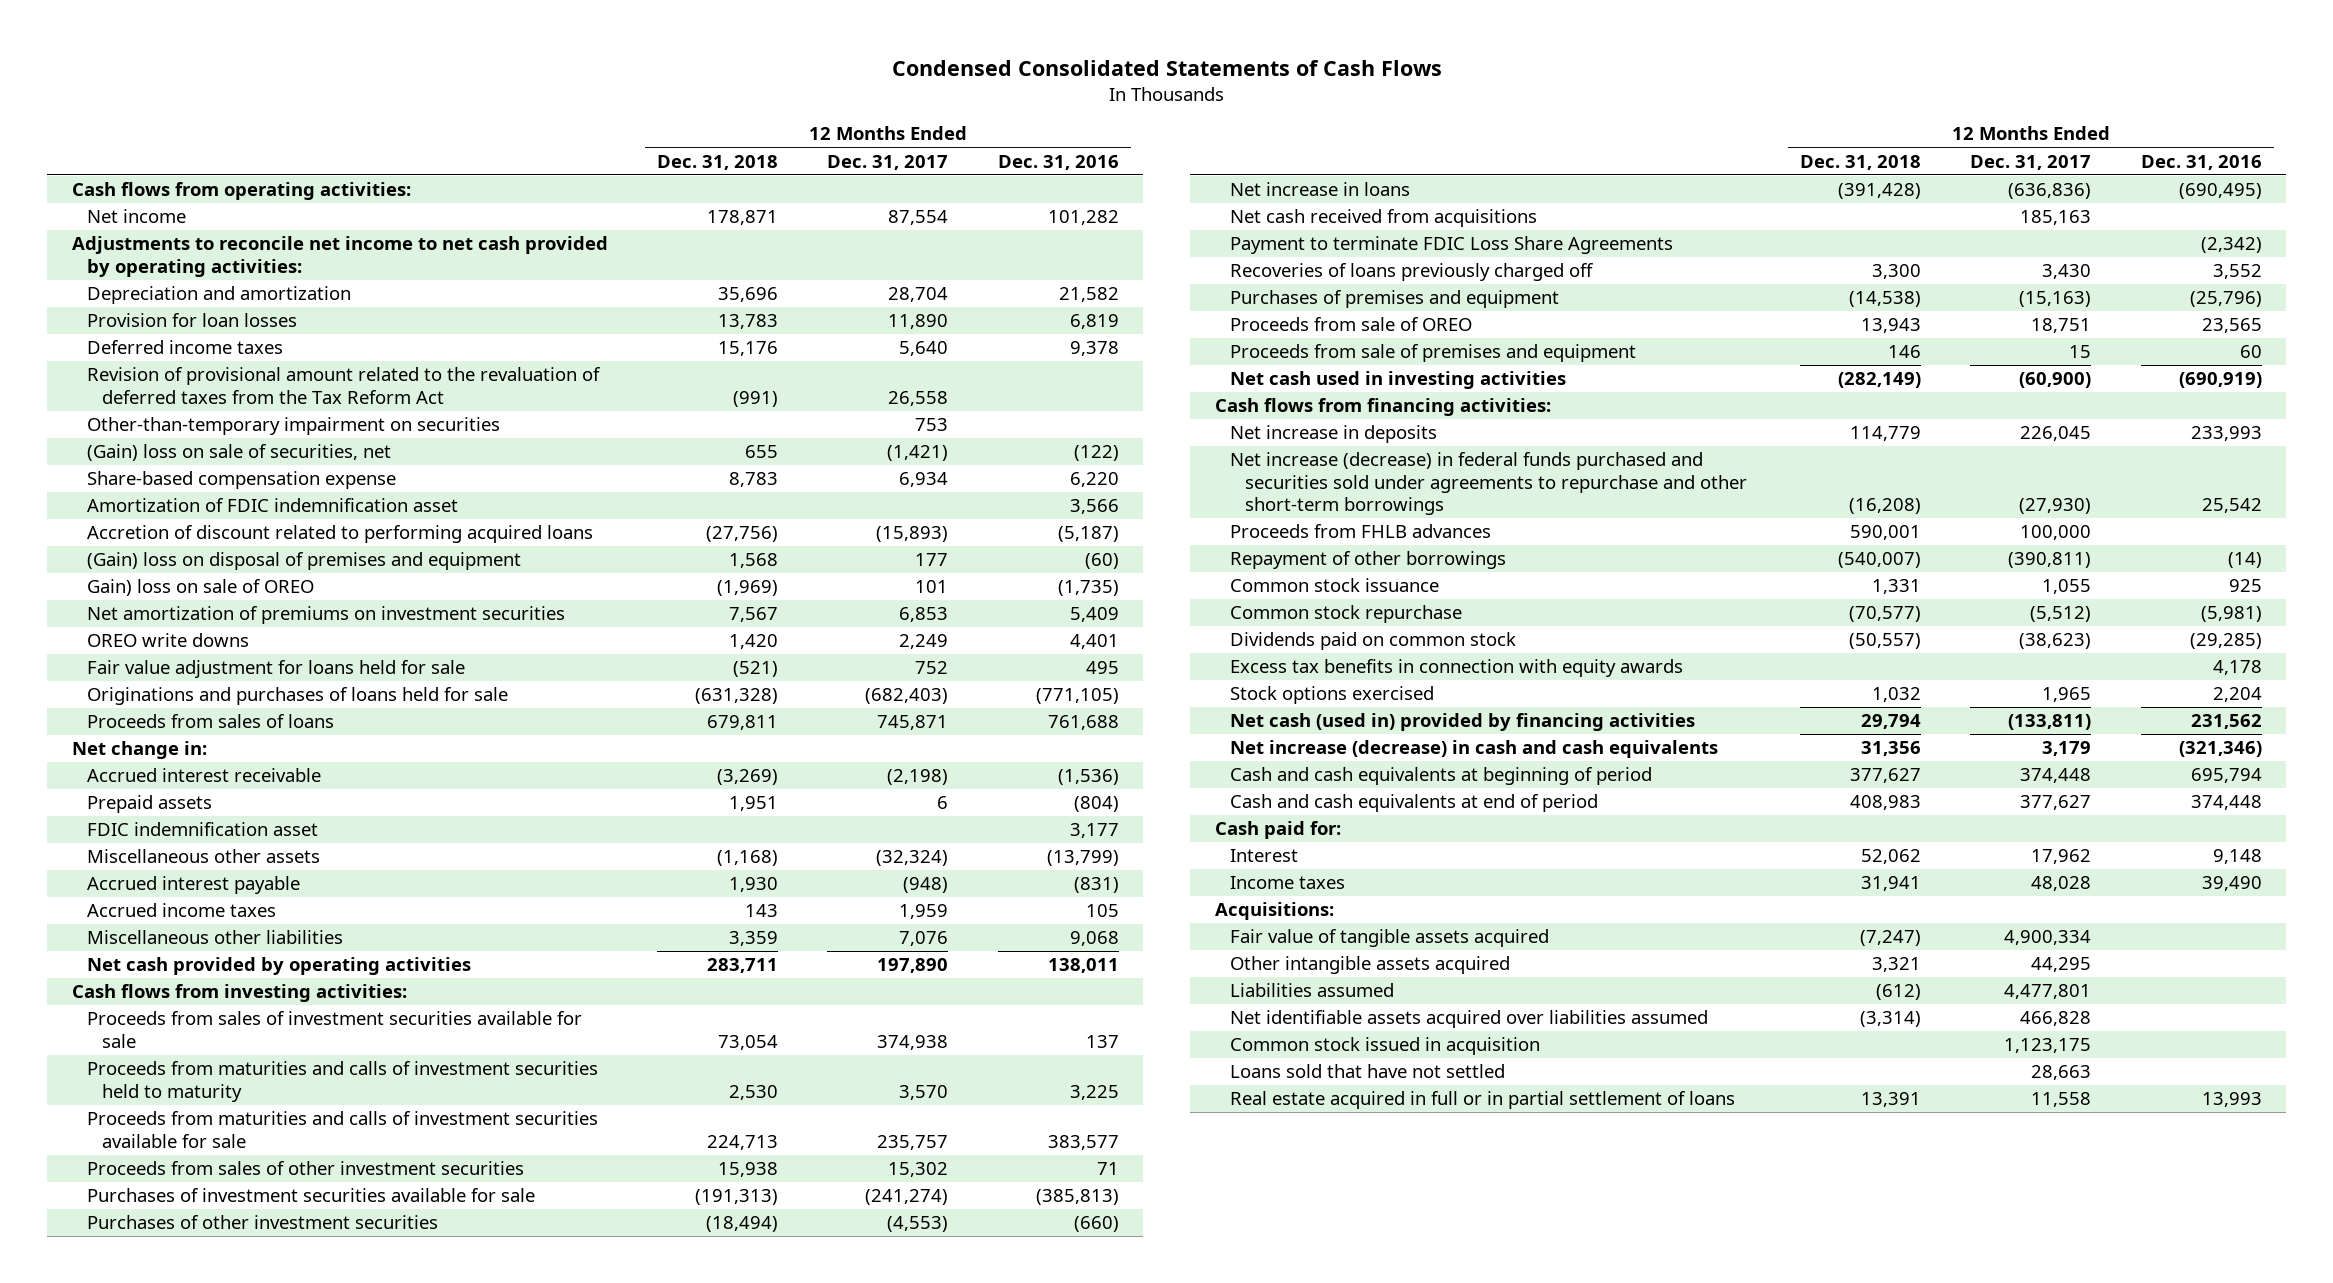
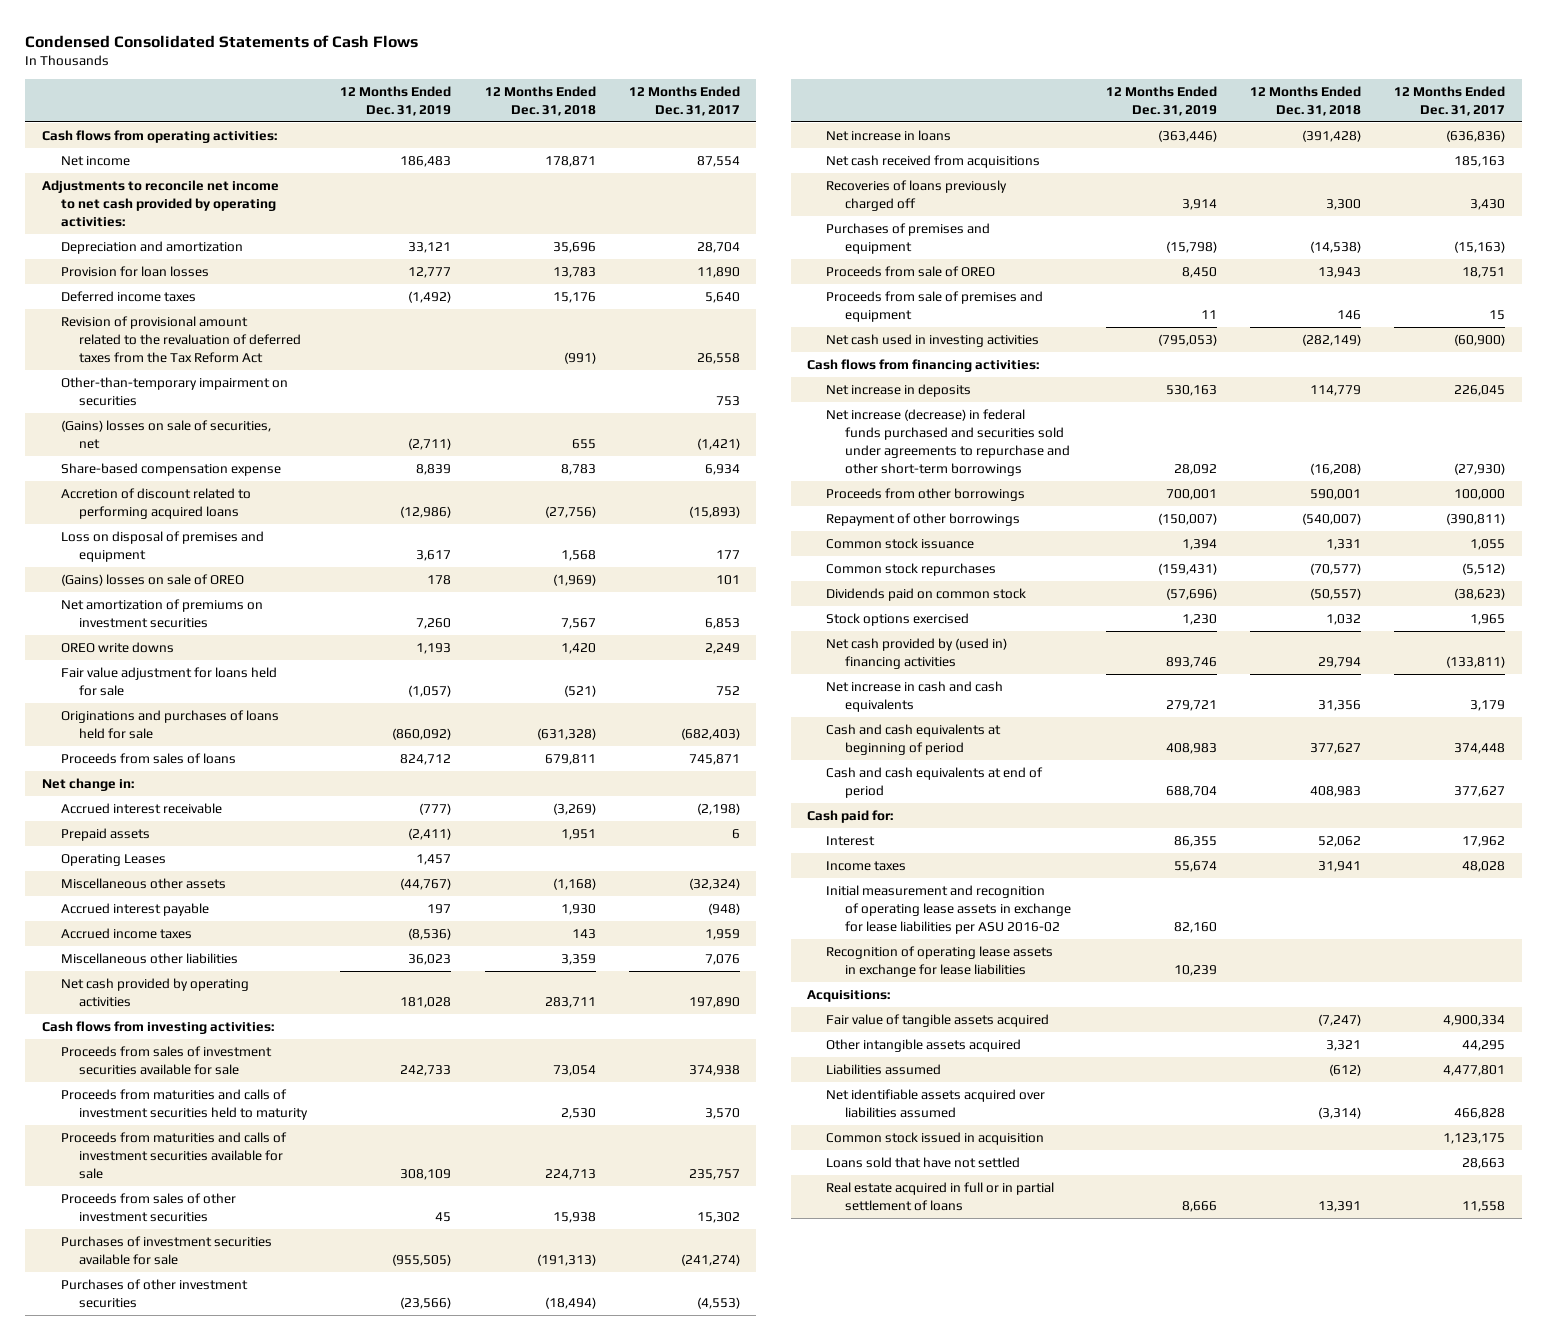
- | 12 Months Ended Dec. 31, 2018 | 12 Months Ended Dec. 31, 2017 | 12 Months Ended Dec. 31, 2016
+ | 12 Months Ended Dec. 31, 2019 | 12 Months Ended Dec. 31, 2018 | 12 Months Ended Dec. 31, 2017
- (Gain) loss on sale of securities, net | 655 | (1,421) | (122)
+ (Gains) losses on sale of securities, net | (2,711) | 655 | (1,421)
- Amortization of FDIC indemnification asset | | | 3,566
- (Gain) loss on disposal of premises and equipment | 1,568 | 177 | (60)
- Gain) loss on sale of OREO | (1,969) | 101 | (1,735)
+ Loss on disposal of premises and equipment | 3,617 | 1,568 | 177
+ (Gains) losses on sale of OREO | 178 | (1,969) | 101
- FDIC indemnification asset | | | 3,177
+ Operating Leases | 1,457 | |
- Payment to terminate FDIC Loss Share Agreements | | | (2,342)
- Proceeds from FHLB advances | 590,001 | 100,000 |
+ Proceeds from other borrowings | 700,001 | 590,001 | 100,000
- Common stock repurchase | (70,577) | (5,512) | (5,981)
+ Common stock repurchases | (159,431) | (70,577) | (5,512)
- Excess tax benefits in connection with equity awards | | | 4,178
- Net cash (used in) provided by financing activities | 29,794 | (133,811) | 231,562
- Net increase (decrease) in cash and cash equivalents | 31,356 | 3,179 | (321,346)
+ Net cash provided by (used in) financing activities | 893,746 | 29,794 | (133,811)
+ Net increase in cash and cash equivalents | 279,721 | 31,356 | 3,179
+ Initial measurement and recognition of operating lease assets in exchange for lease liabilities per ASU 2016-02 | 82,160 | |
+ Recognition of operating lease assets in exchange for lease liabilities | 10,239 | |

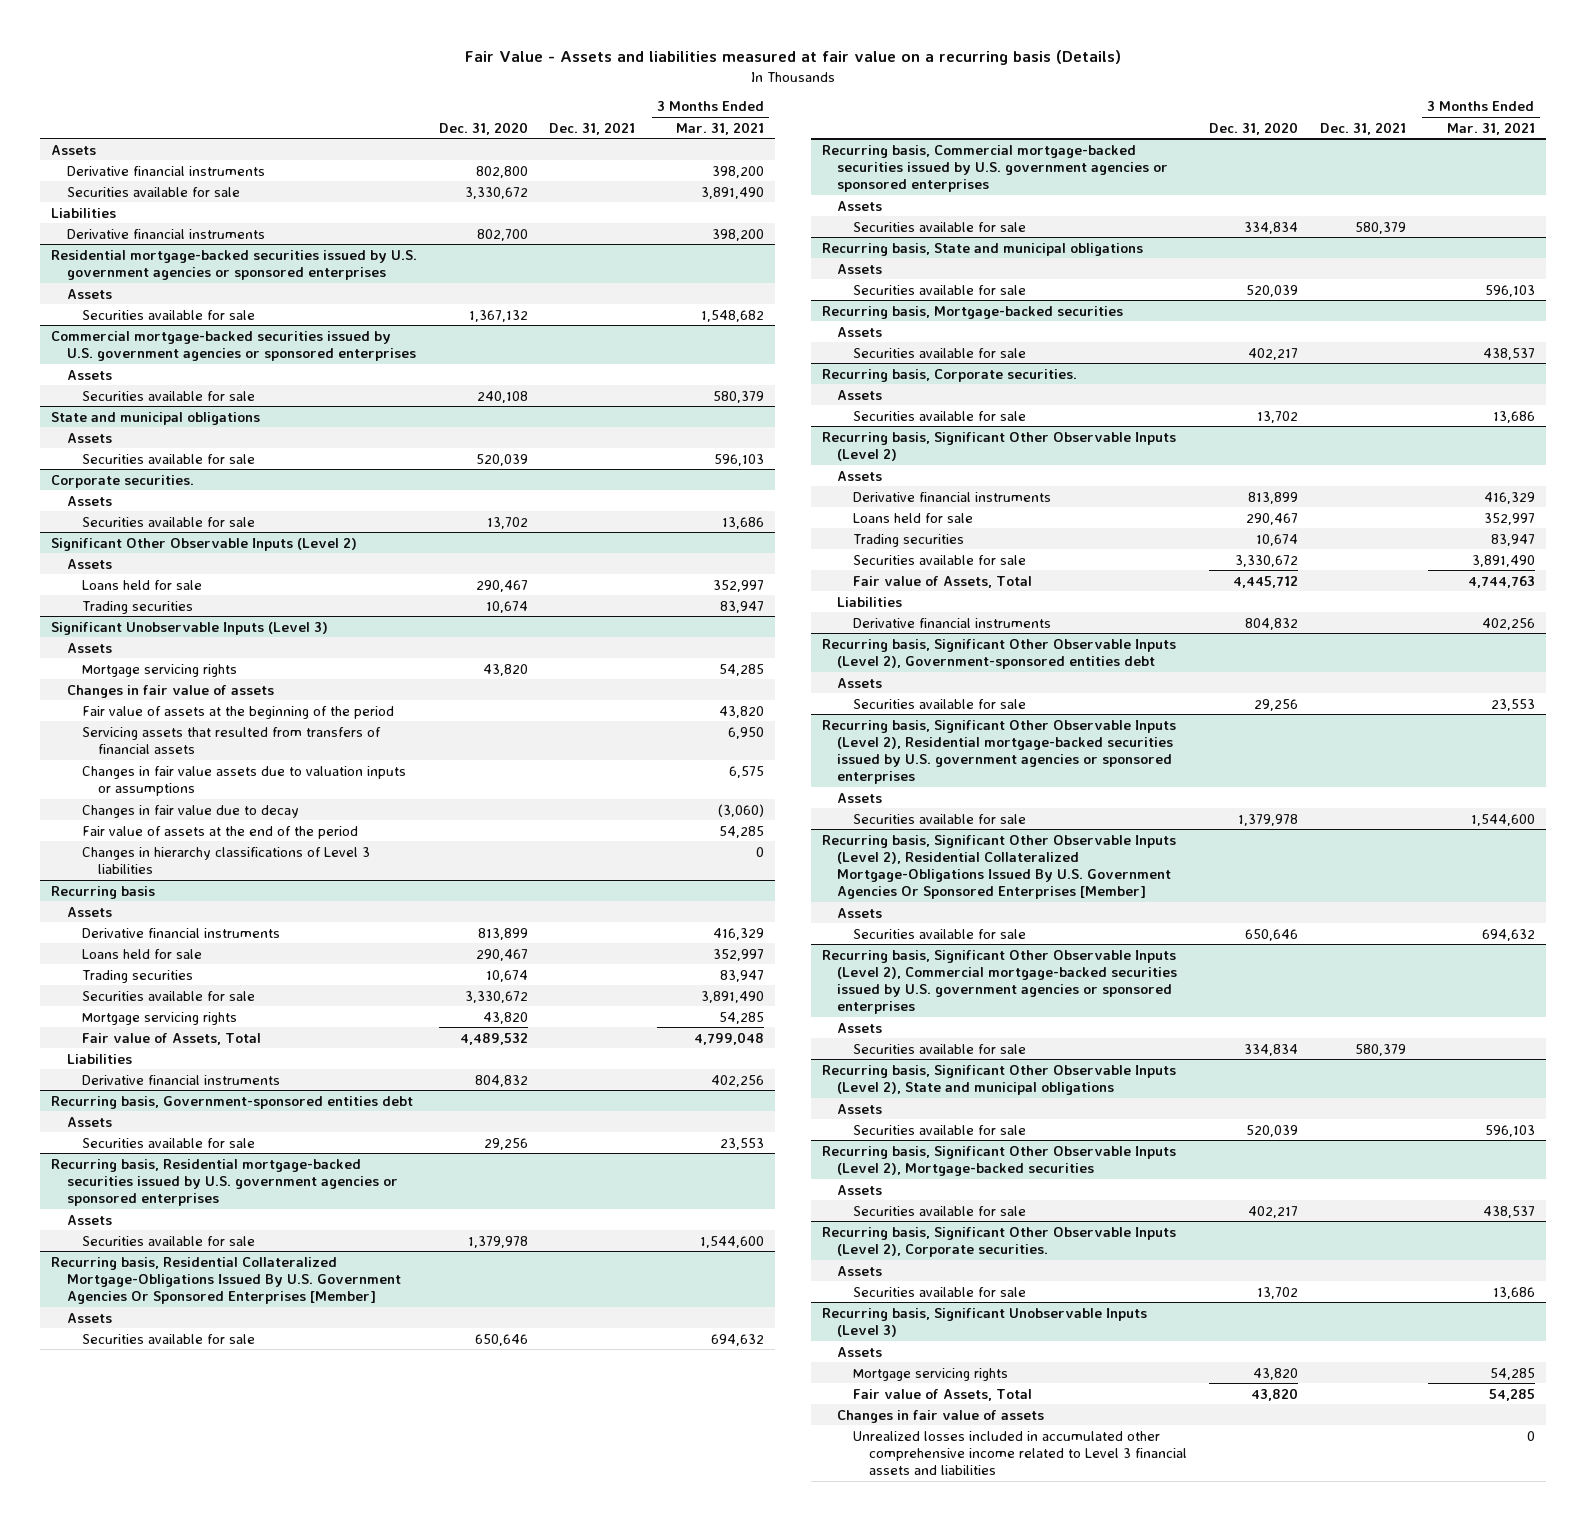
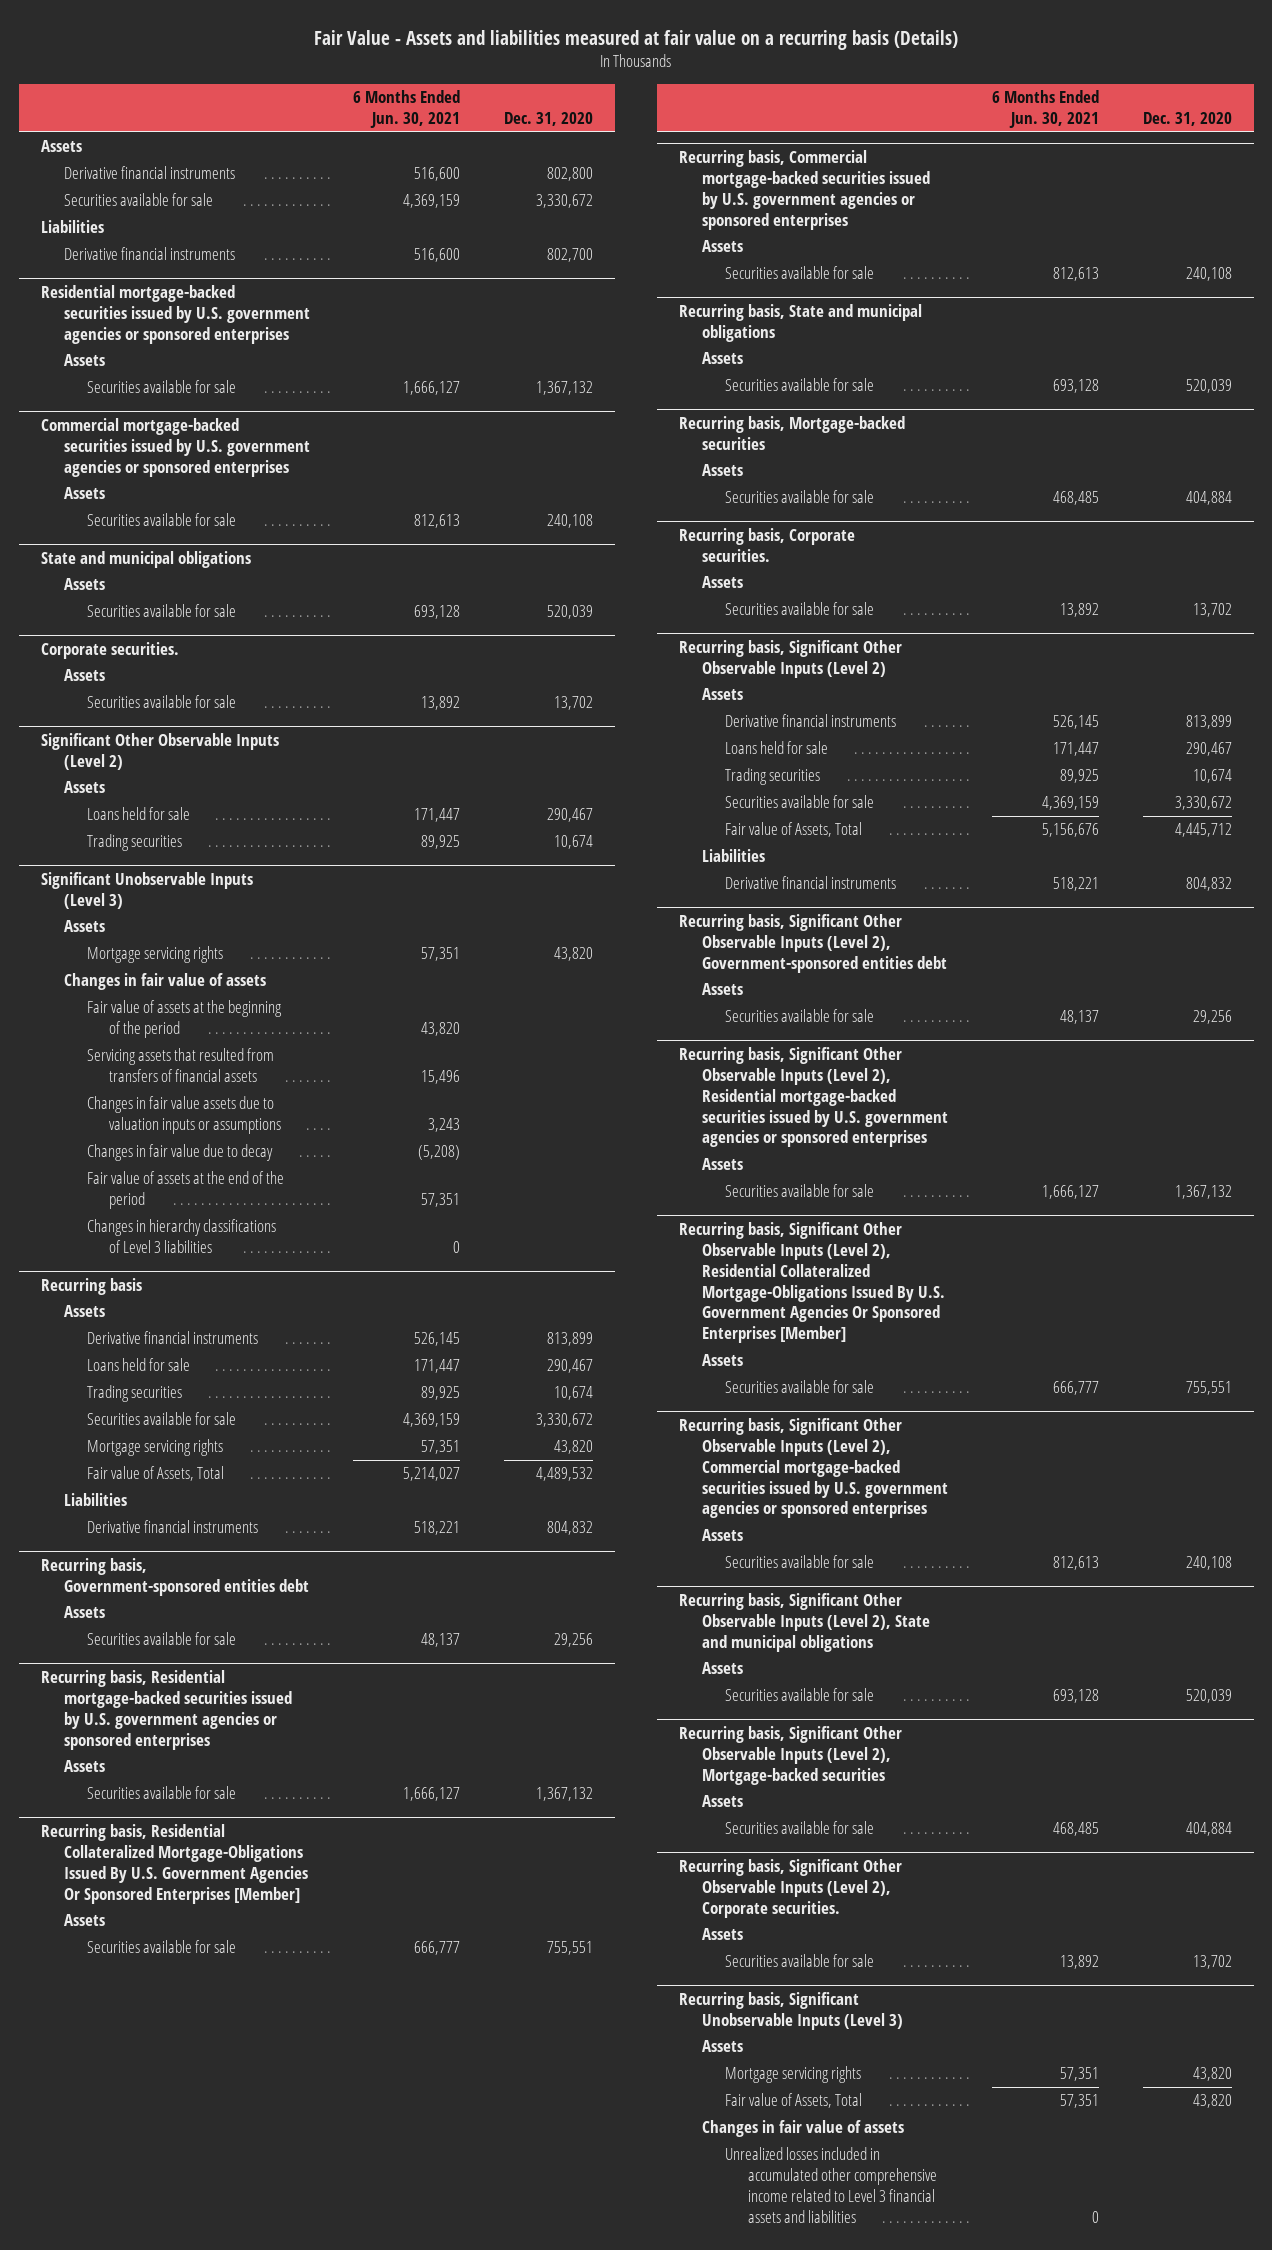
- | Dec. 31, 2020 | Dec. 31, 2021 | 3 Months Ended Mar. 31, 2021
+ | 6 Months Ended Jun. 30, 2021 | Dec. 31, 2020
@ Recurring basis, Residential mortgage-backed securities issued by U.S. government agencies or sponsored enterprises
- Securities available for sale | 1,379,978 | | 1,544,600
+ Securities available for sale | 1,666,127 | 1,367,132
@ Recurring basis, Residential Collateralized Mortgage-Obligations Issued By U.S. Government Agencies Or Sponsored Enterprises [Member]
- Securities available for sale | 650,646 | | 694,632
+ Securities available for sale | 666,777 | 755,551
@ Recurring basis, Commercial mortgage-backed securities issued by U.S. government agencies or sponsored enterprises
- Securities available for sale | 334,834 | 580,379 |
+ Securities available for sale | 812,613 | 240,108
@ Recurring basis, Mortgage-backed securities
- Securities available for sale | 402,217 | | 438,537
+ Securities available for sale | 468,485 | 404,884
@ Recurring basis, Significant Other Observable Inputs (Level 2), Residential mortgage-backed securities issued by U.S. government agencies or sponsored enterprises
- Securities available for sale | 1,379,978 | | 1,544,600
+ Securities available for sale | 1,666,127 | 1,367,132
@ Recurring basis, Significant Other Observable Inputs (Level 2), Residential Collateralized Mortgage-Obligations Issued By U.S. Government Agencies Or Sponsored Enterprises [Member]
- Securities available for sale | 650,646 | | 694,632
+ Securities available for sale | 666,777 | 755,551
@ Recurring basis, Significant Other Observable Inputs (Level 2), Commercial mortgage-backed securities issued by U.S. government agencies or sponsored enterprises
- Securities available for sale | 334,834 | 580,379 |
+ Securities available for sale | 812,613 | 240,108
@ Recurring basis, Significant Other Observable Inputs (Level 2), Mortgage-backed securities
- Securities available for sale | 402,217 | | 438,537
+ Securities available for sale | 468,485 | 404,884

